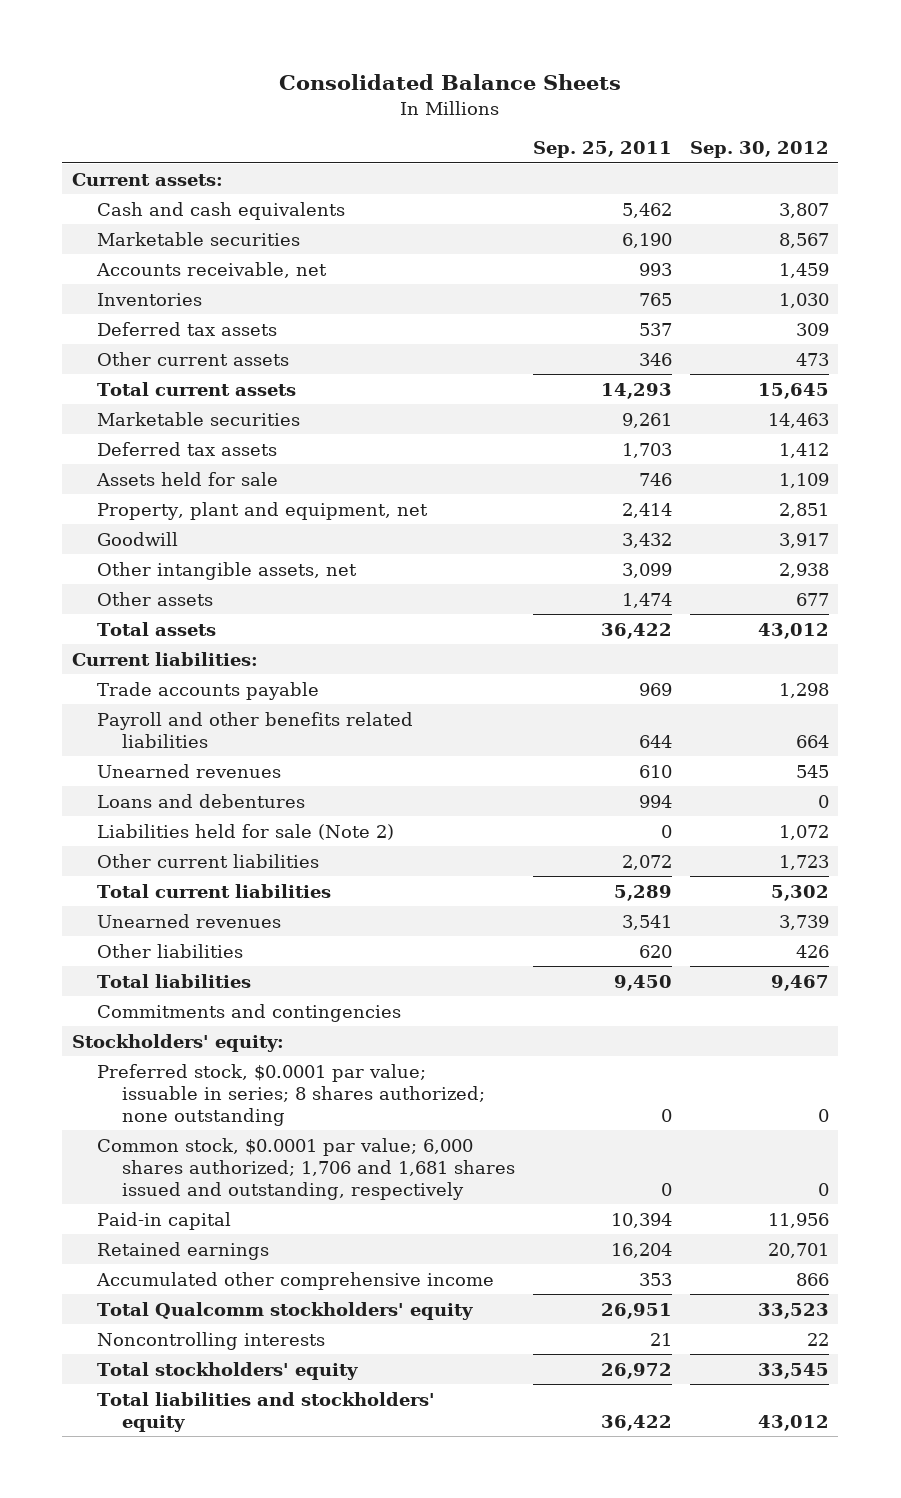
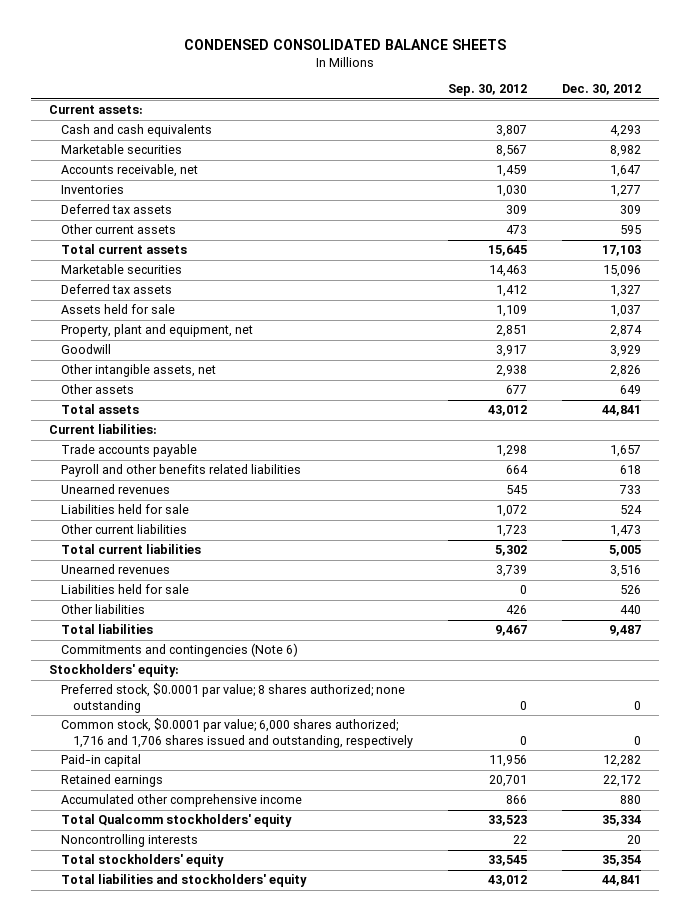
- Consolidated Balance Sheets
+ CONDENSED CONSOLIDATED BALANCE SHEETS
- | Sep. 25, 2011 | Sep. 30, 2012
+ | Sep. 30, 2012 | Dec. 30, 2012
- Loans and debentures | 994 | 0
- Liabilities held for sale (Note 2) | 0 | 1,072
+ Liabilities held for sale | 1,072 | 524
+ Liabilities held for sale | 0 | 526
- Commitments and contingencies
+ Commitments and contingencies (Note 6)
- Preferred stock, $0.0001 par value; issuable in series; 8 shares authorized; none outstanding | 0 | 0
- Common stock, $0.0001 par value; 6,000 shares authorized; 1,706 and 1,681 shares issued and outstanding, respectively | 0 | 0
+ Preferred stock, $0.0001 par value; 8 shares authorized; none outstanding | 0 | 0
+ Common stock, $0.0001 par value; 6,000 shares authorized; 1,716 and 1,706 shares issued and outstanding, respectively | 0 | 0

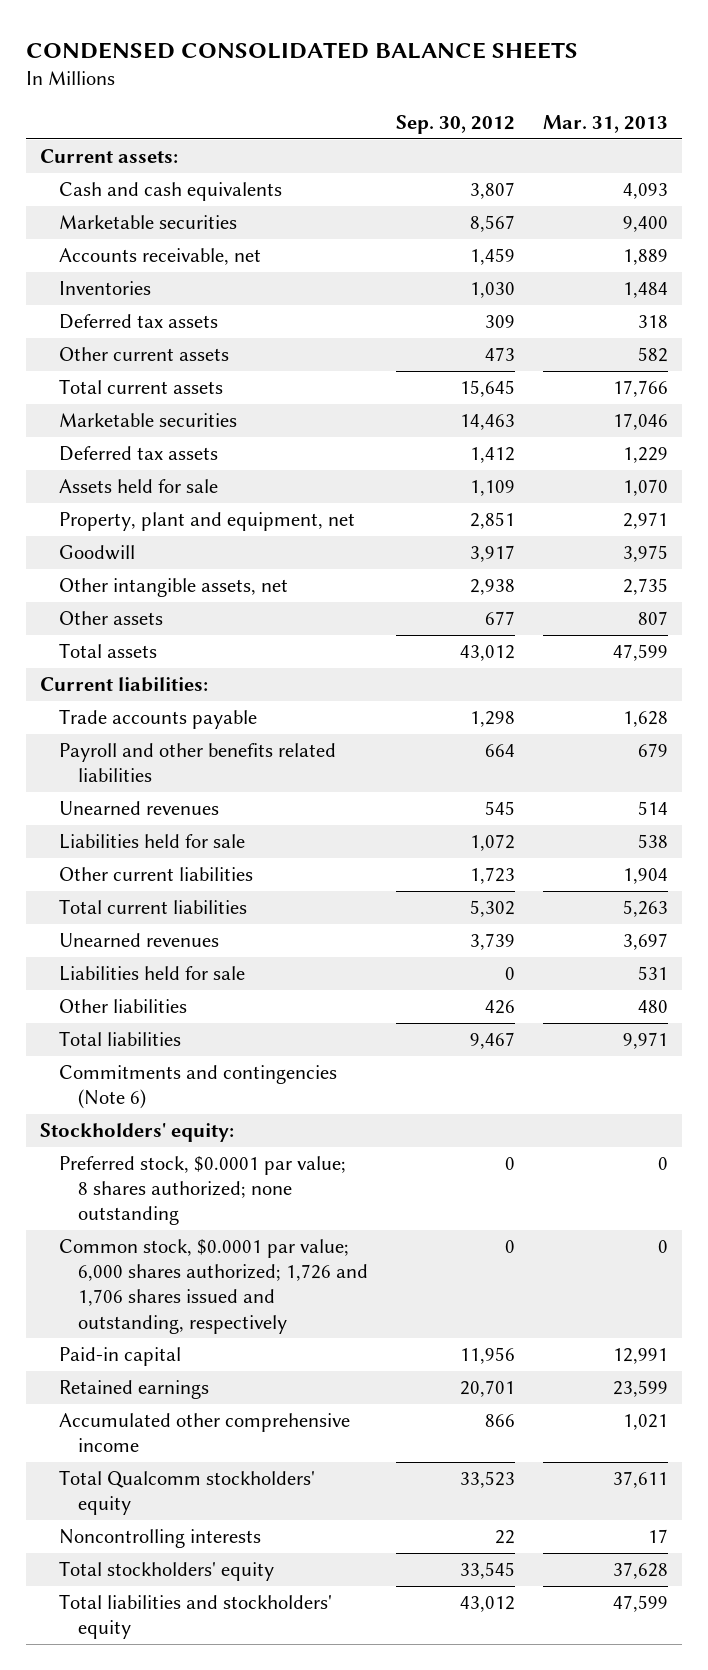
- | Sep. 30, 2012 | Dec. 30, 2012
+ | Sep. 30, 2012 | Mar. 31, 2013
- Common stock, $0.0001 par value; 6,000 shares authorized; 1,716 and 1,706 shares issued and outstanding, respectively | 0 | 0
+ Common stock, $0.0001 par value; 6,000 shares authorized; 1,726 and 1,706 shares issued and outstanding, respectively | 0 | 0

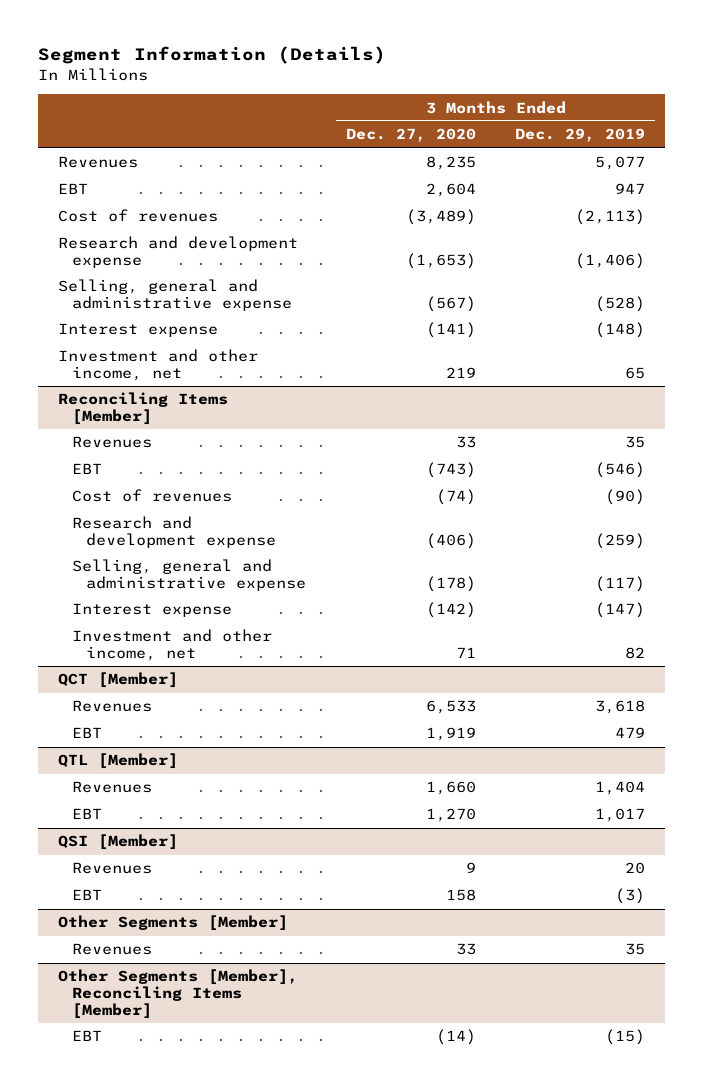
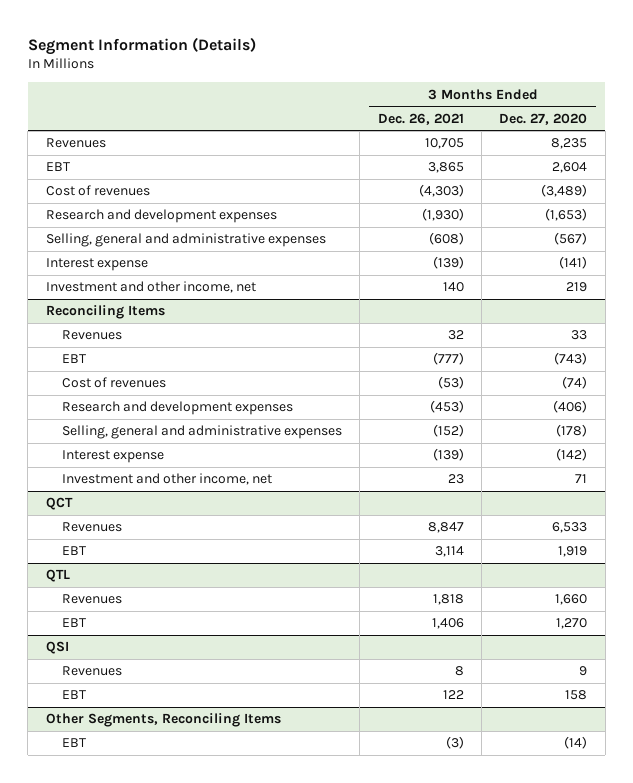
- | 3 Months Ended Dec. 27, 2020 | 3 Months Ended Dec. 29, 2019
+ | 3 Months Ended Dec. 26, 2021 | 3 Months Ended Dec. 27, 2020
- Research and development expense | (1,653) | (1,406)
- Selling, general and administrative expense | (567) | (528)
+ Research and development expenses | (1,930) | (1,653)
+ Selling, general and administrative expenses | (608) | (567)
- Reconciling Items [Member]
+ Reconciling Items
- Research and development expense | (406) | (259)
- Selling, general and administrative expense | (178) | (117)
+ Research and development expenses | (453) | (406)
+ Selling, general and administrative expenses | (152) | (178)
- QCT [Member]
+ QCT
- QTL [Member]
+ QTL
- QSI [Member]
+ QSI
- Other Segments [Member]
- Revenues | 33 | 35
- Other Segments [Member], Reconciling Items [Member]
+ Other Segments, Reconciling Items

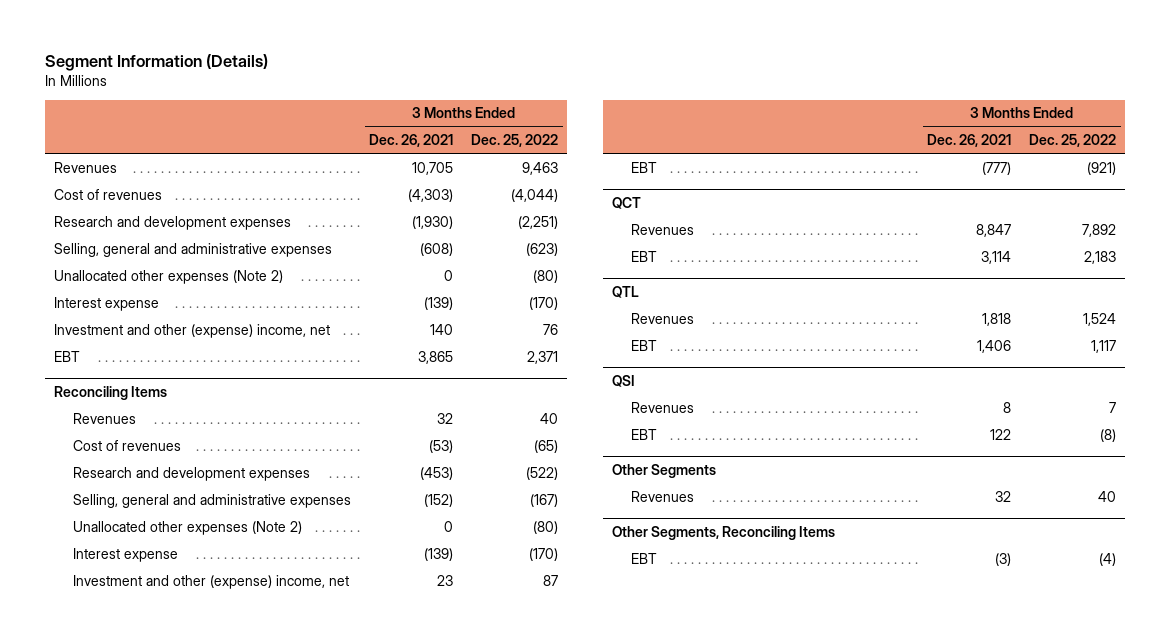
- | 3 Months Ended Dec. 26, 2021 | 3 Months Ended Dec. 27, 2020
+ | 3 Months Ended Dec. 26, 2021 | 3 Months Ended Dec. 25, 2022
+ Unallocated other expenses (Note 2) | 0 | (80)
- Investment and other income, net | 140 | 219
+ Investment and other (expense) income, net | 140 | 76
moved down: EBT | 3,865 | 2,371
@ Reconciling Items
+ Unallocated other expenses (Note 2) | 0 | (80)
- Investment and other income, net | 23 | 71
+ Investment and other (expense) income, net | 23 | 87
moved down: EBT | (777) | (921)
+ Other Segments
+ Revenues | 32 | 40

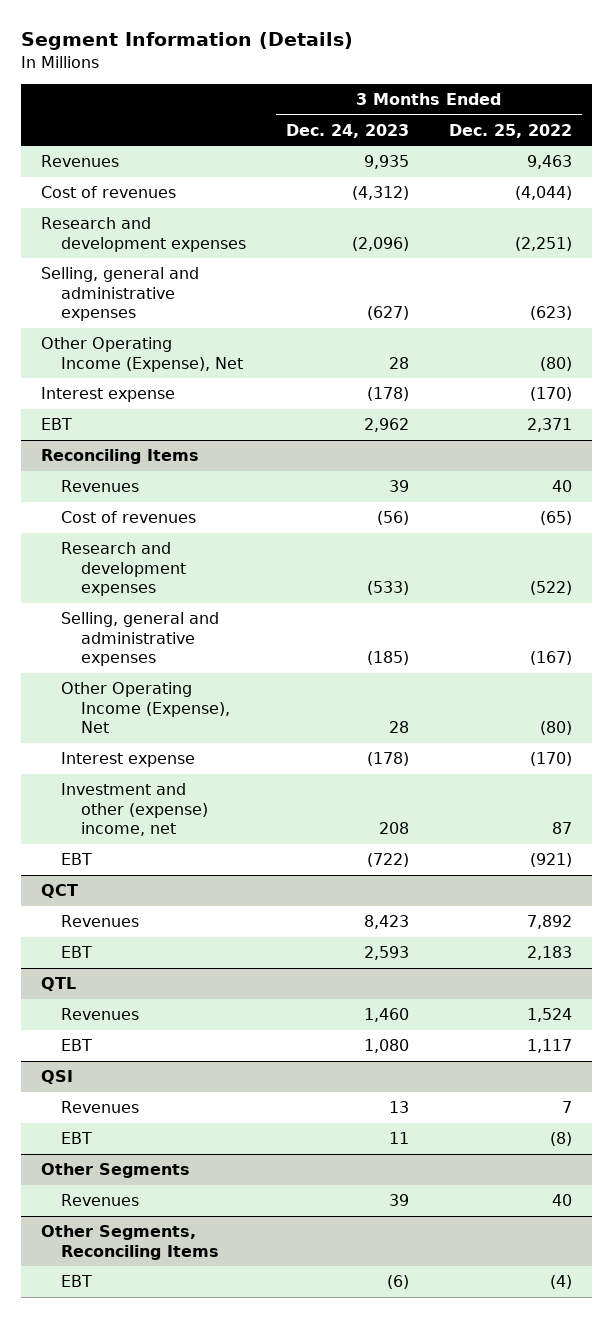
- | 3 Months Ended Dec. 26, 2021 | 3 Months Ended Dec. 25, 2022
+ | 3 Months Ended Dec. 24, 2023 | 3 Months Ended Dec. 25, 2022
- Unallocated other expenses (Note 2) | 0 | (80)
+ Other Operating Income (Expense), Net | 28 | (80)
- Investment and other (expense) income, net | 140 | 76
@ Reconciling Items
- Unallocated other expenses (Note 2) | 0 | (80)
+ Other Operating Income (Expense), Net | 28 | (80)

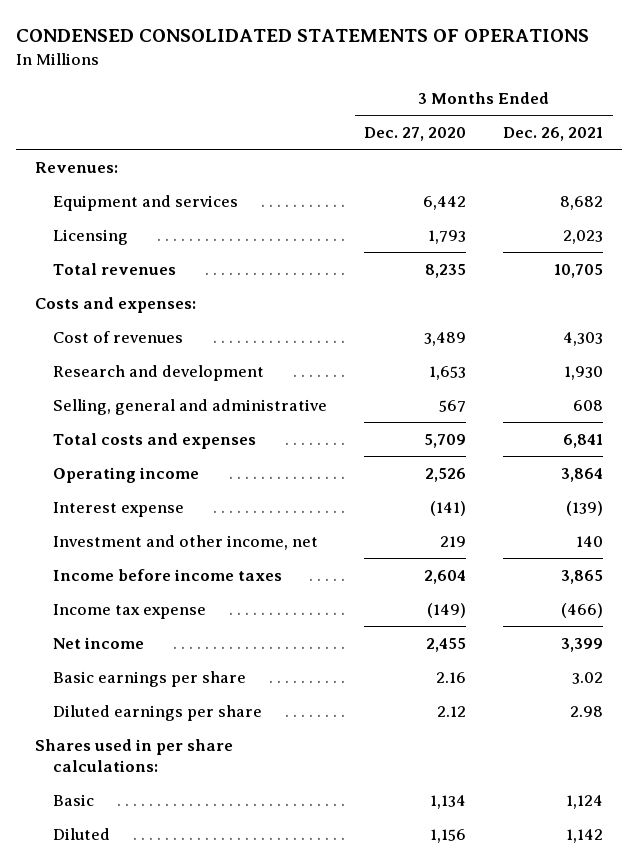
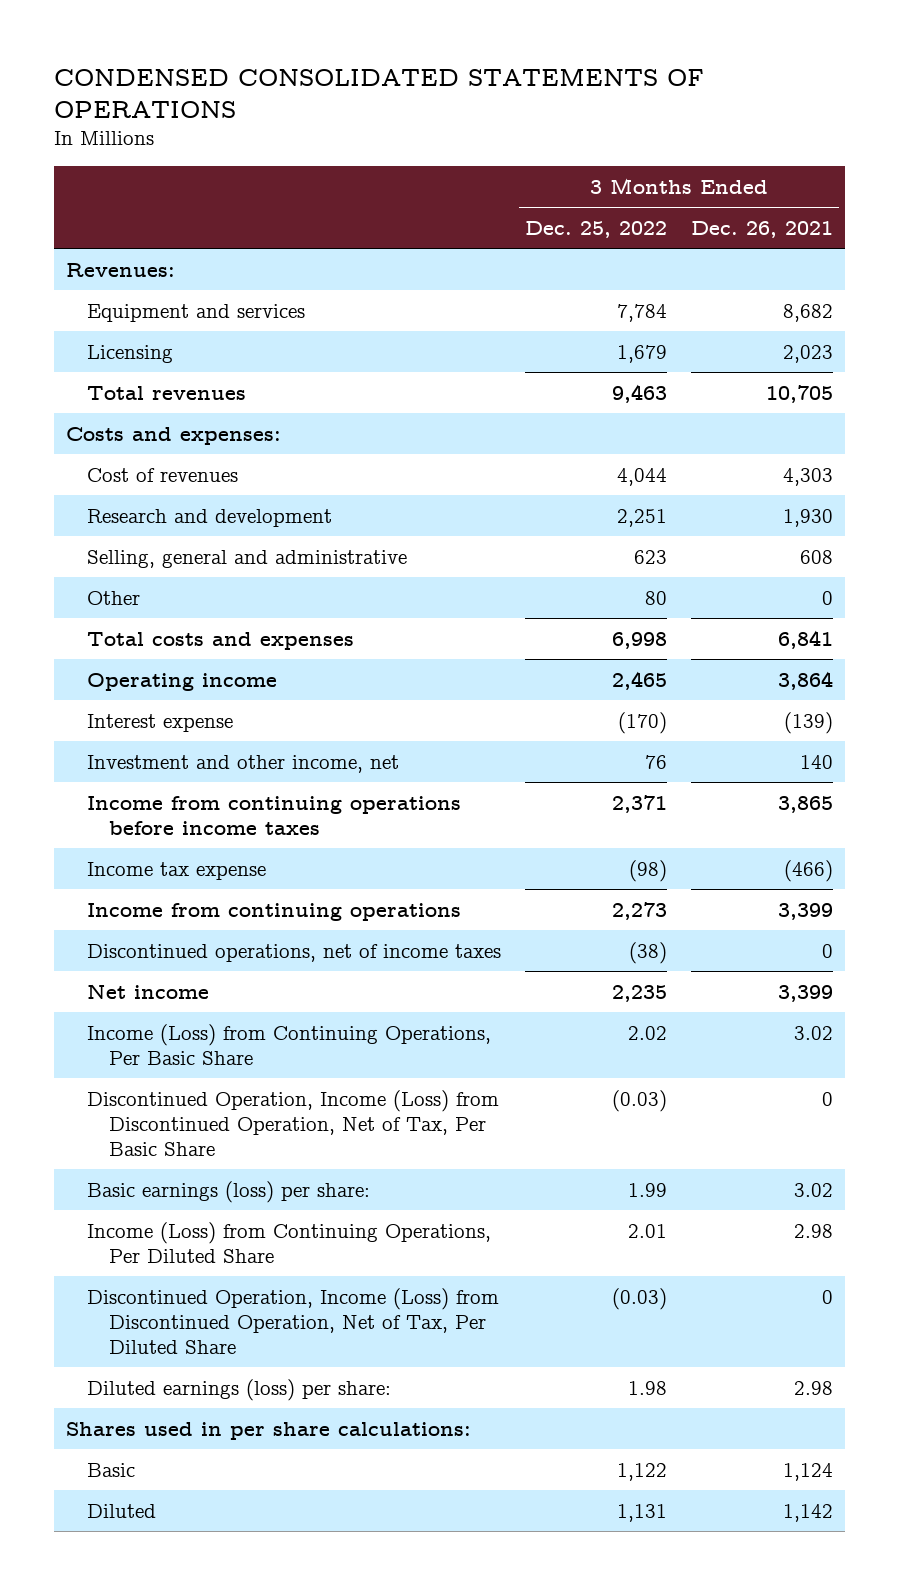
- | 3 Months Ended Dec. 27, 2020 | 3 Months Ended Dec. 26, 2021
+ | 3 Months Ended Dec. 25, 2022 | 3 Months Ended Dec. 26, 2021
+ Other | 80 | 0
- Income before income taxes | 2,604 | 3,865
+ Income from continuing operations before income taxes | 2,371 | 3,865
+ Income from continuing operations | 2,273 | 3,399
+ Discontinued operations, net of income taxes | (38) | 0
- Basic earnings per share | 2.16 | 3.02
- Diluted earnings per share | 2.12 | 2.98
+ Income (Loss) from Continuing Operations, Per Basic Share | 2.02 | 3.02
+ Discontinued Operation, Income (Loss) from Discontinued Operation, Net of Tax, Per Basic Share | (0.03) | 0
+ Basic earnings (loss) per share: | 1.99 | 3.02
+ Income (Loss) from Continuing Operations, Per Diluted Share | 2.01 | 2.98
+ Discontinued Operation, Income (Loss) from Discontinued Operation, Net of Tax, Per Diluted Share | (0.03) | 0
+ Diluted earnings (loss) per share: | 1.98 | 2.98

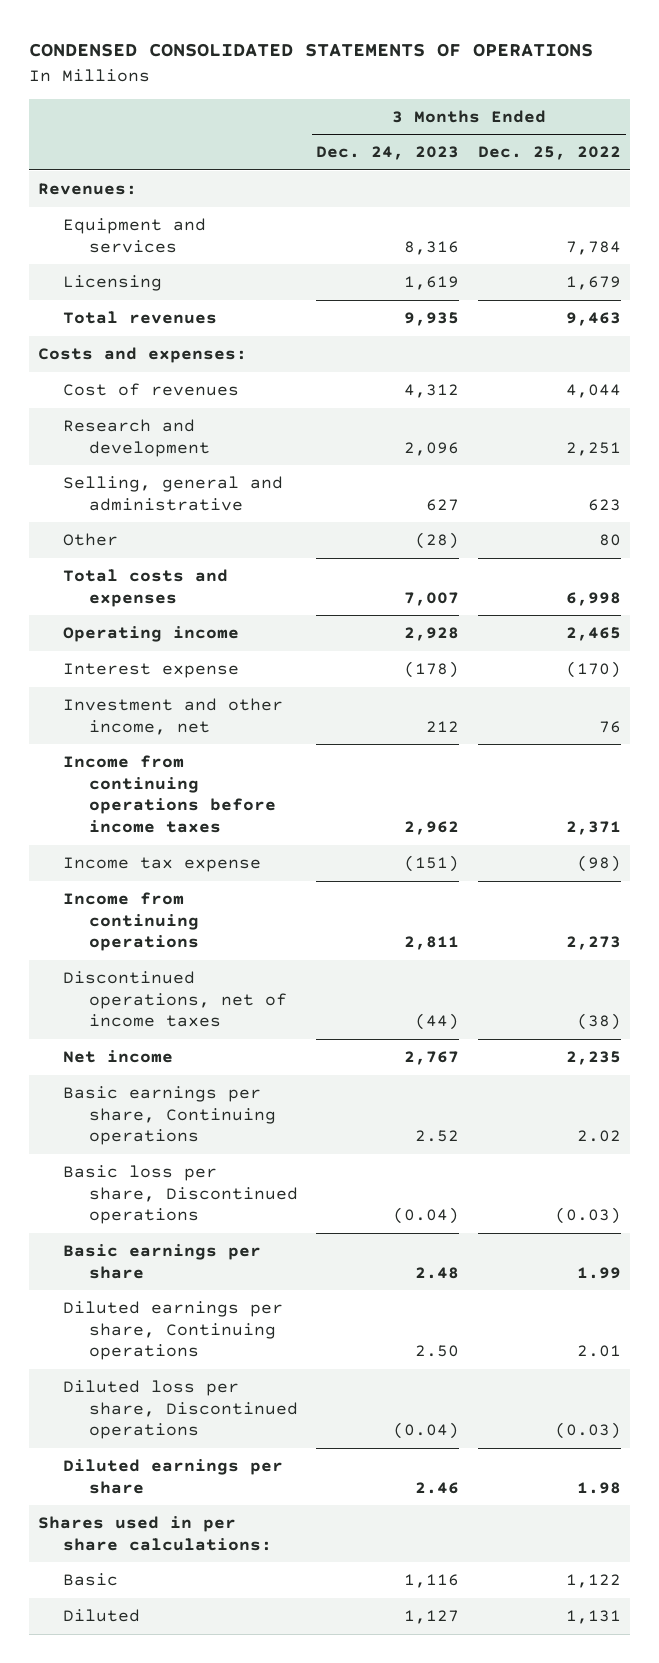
- | 3 Months Ended Dec. 25, 2022 | 3 Months Ended Dec. 26, 2021
+ | 3 Months Ended Dec. 24, 2023 | 3 Months Ended Dec. 25, 2022
- Income (Loss) from Continuing Operations, Per Basic Share | 2.02 | 3.02
- Discontinued Operation, Income (Loss) from Discontinued Operation, Net of Tax, Per Basic Share | (0.03) | 0
- Basic earnings (loss) per share: | 1.99 | 3.02
- Income (Loss) from Continuing Operations, Per Diluted Share | 2.01 | 2.98
- Discontinued Operation, Income (Loss) from Discontinued Operation, Net of Tax, Per Diluted Share | (0.03) | 0
- Diluted earnings (loss) per share: | 1.98 | 2.98
+ Basic earnings per share, Continuing operations | 2.52 | 2.02
+ Basic loss per share, Discontinued operations | (0.04) | (0.03)
+ Basic earnings per share | 2.48 | 1.99
+ Diluted earnings per share, Continuing operations | 2.50 | 2.01
+ Diluted loss per share, Discontinued operations | (0.04) | (0.03)
+ Diluted earnings per share | 2.46 | 1.98

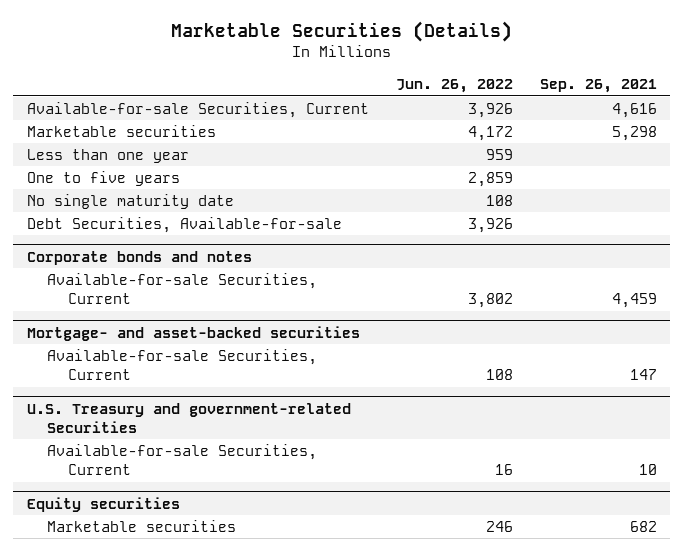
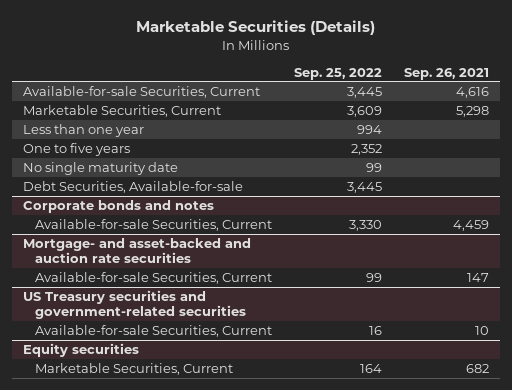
- | Jun. 26, 2022 | Sep. 26, 2021
+ | Sep. 25, 2022 | Sep. 26, 2021
- Marketable securities | 4,172 | 5,298
+ Marketable Securities, Current | 3,609 | 5,298
- Mortgage- and asset-backed securities
+ Mortgage- and asset-backed and auction rate securities
- U.S. Treasury and government-related Securities
+ US Treasury securities and government-related securities
@ Equity securities
- Marketable securities | 246 | 682
+ Marketable Securities, Current | 164 | 682

